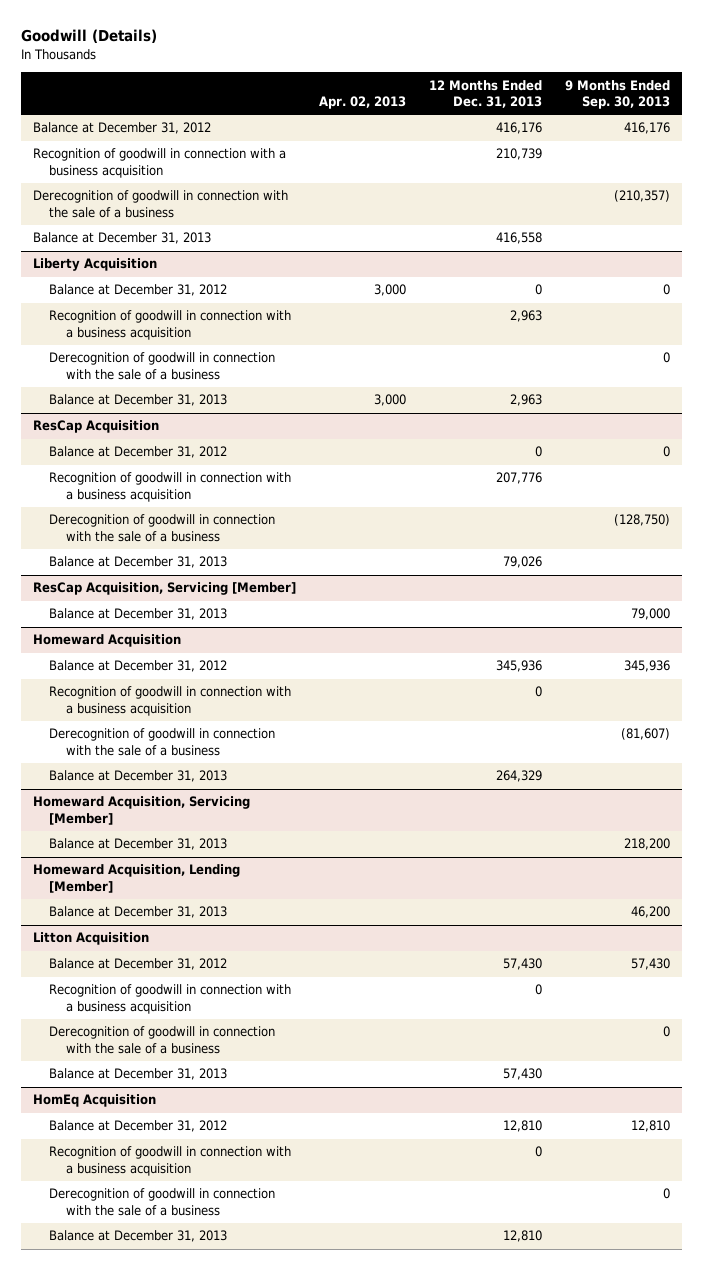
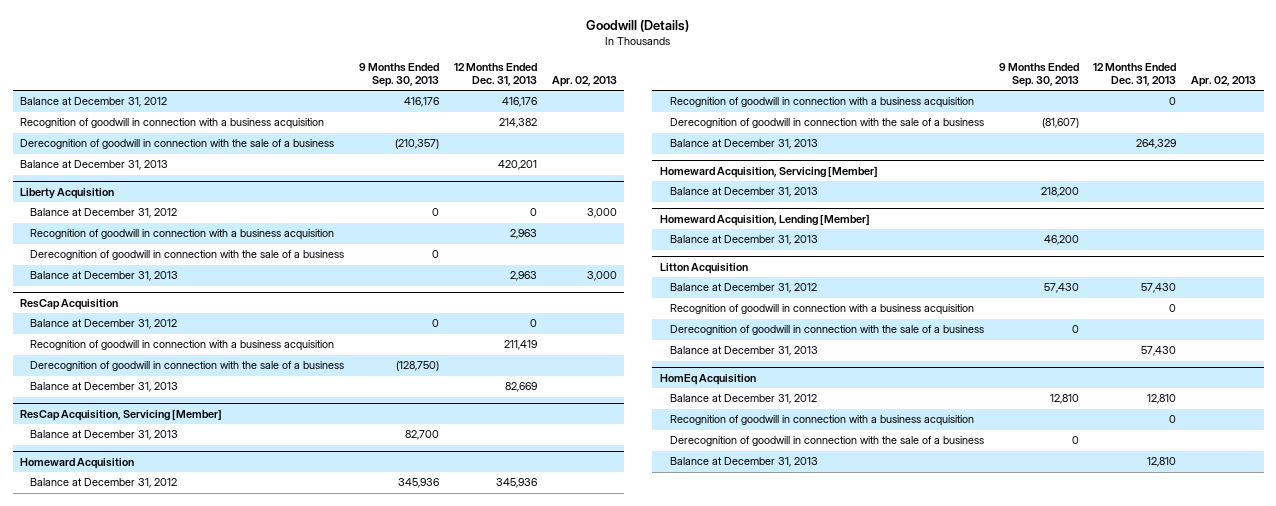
- | Apr. 02, 2013 | 12 Months Ended Dec. 31, 2013 | 9 Months Ended Sep. 30, 2013
+ | 9 Months Ended Sep. 30, 2013 | 12 Months Ended Dec. 31, 2013 | Apr. 02, 2013
- Recognition of goodwill in connection with a business acquisition | | 210,739 |
+ Recognition of goodwill in connection with a business acquisition | | 214,382 |
- Balance at December 31, 2013 | | 416,558 |
+ Balance at December 31, 2013 | | 420,201 |
@ ResCap Acquisition
- Recognition of goodwill in connection with a business acquisition | | 207,776 |
+ Recognition of goodwill in connection with a business acquisition | | 211,419 |
- Balance at December 31, 2013 | | 79,026 |
+ Balance at December 31, 2013 | | 82,669 |
@ ResCap Acquisition, Servicing [Member]
- Balance at December 31, 2013 | | | 79,000
+ Balance at December 31, 2013 | 82,700 | |

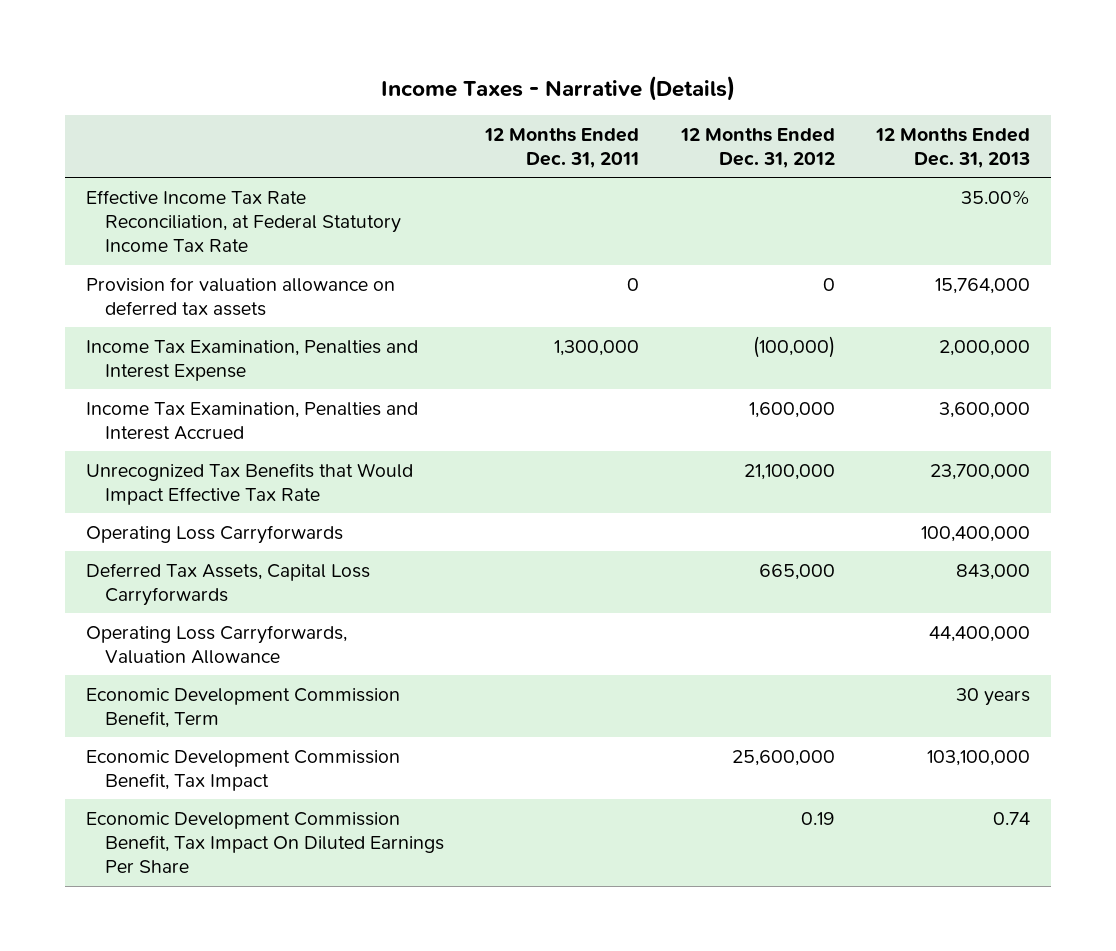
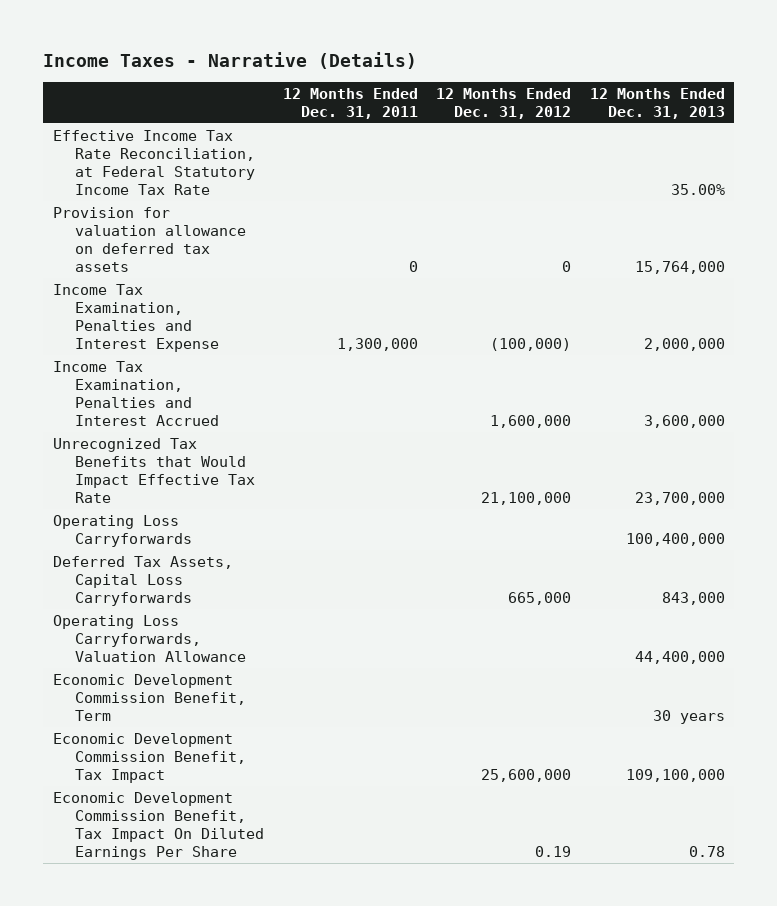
- Economic Development Commission Benefit, Tax Impact | | 25,600,000 | 103,100,000
- Economic Development Commission Benefit, Tax Impact On Diluted Earnings Per Share | | 0.19 | 0.74
+ Economic Development Commission Benefit, Tax Impact | | 25,600,000 | 109,100,000
+ Economic Development Commission Benefit, Tax Impact On Diluted Earnings Per Share | | 0.19 | 0.78

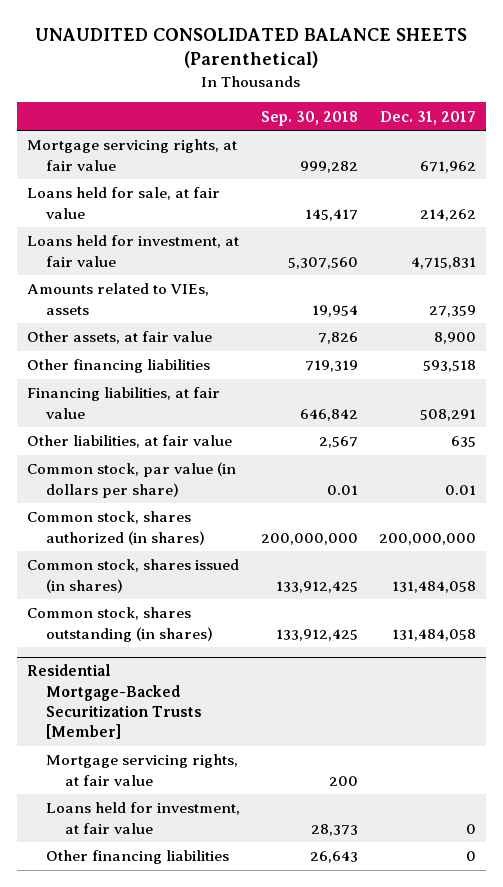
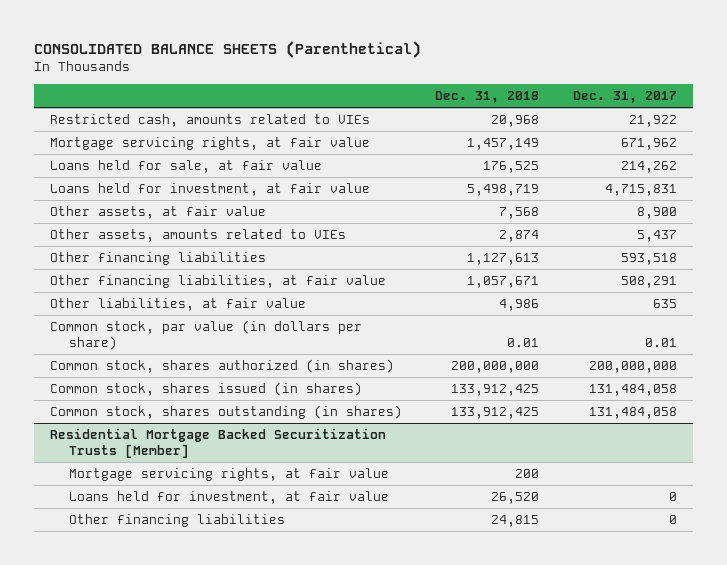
- UNAUDITED CONSOLIDATED BALANCE SHEETS (Parenthetical)
+ CONSOLIDATED BALANCE SHEETS (Parenthetical)
- | Sep. 30, 2018 | Dec. 31, 2017
+ | Dec. 31, 2018 | Dec. 31, 2017
+ Restricted cash, amounts related to VIEs | 20,968 | 21,922
- Amounts related to VIEs, assets | 19,954 | 27,359
+ Other assets, amounts related to VIEs | 2,874 | 5,437
- Financing liabilities, at fair value | 646,842 | 508,291
+ Other financing liabilities, at fair value | 1,057,671 | 508,291
- Residential Mortgage-Backed Securitization Trusts [Member]
+ Residential Mortgage Backed Securitization Trusts [Member]

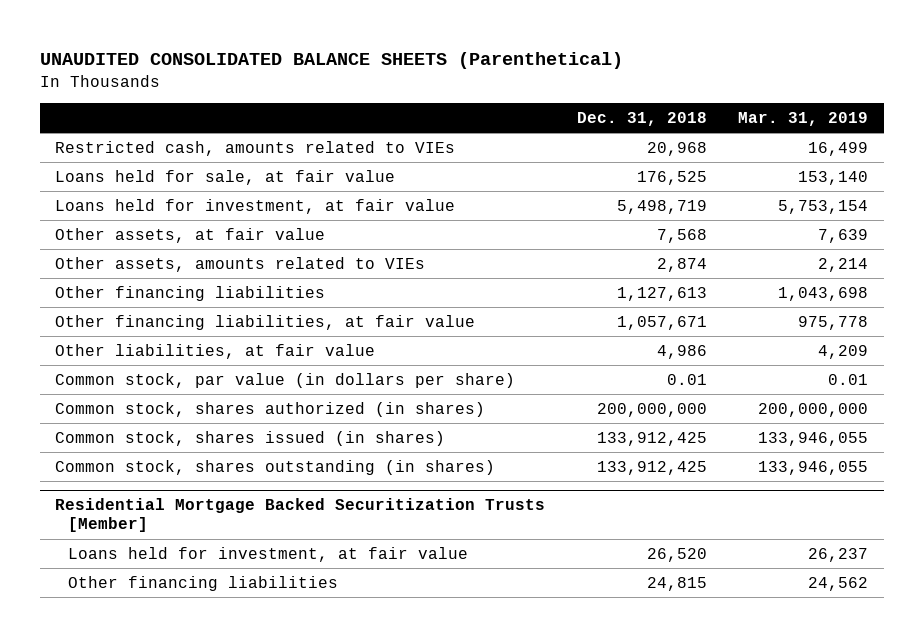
- CONSOLIDATED BALANCE SHEETS (Parenthetical)
+ UNAUDITED CONSOLIDATED BALANCE SHEETS (Parenthetical)
- | Dec. 31, 2018 | Dec. 31, 2017
+ | Dec. 31, 2018 | Mar. 31, 2019
- Mortgage servicing rights, at fair value | 1,457,149 | 671,962
@ Residential Mortgage Backed Securitization Trusts [Member]
- Mortgage servicing rights, at fair value | 200 |

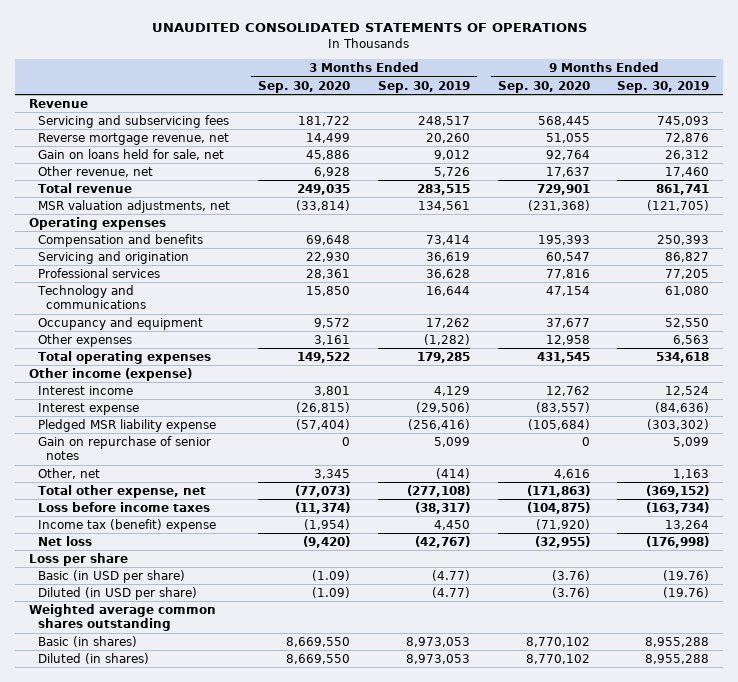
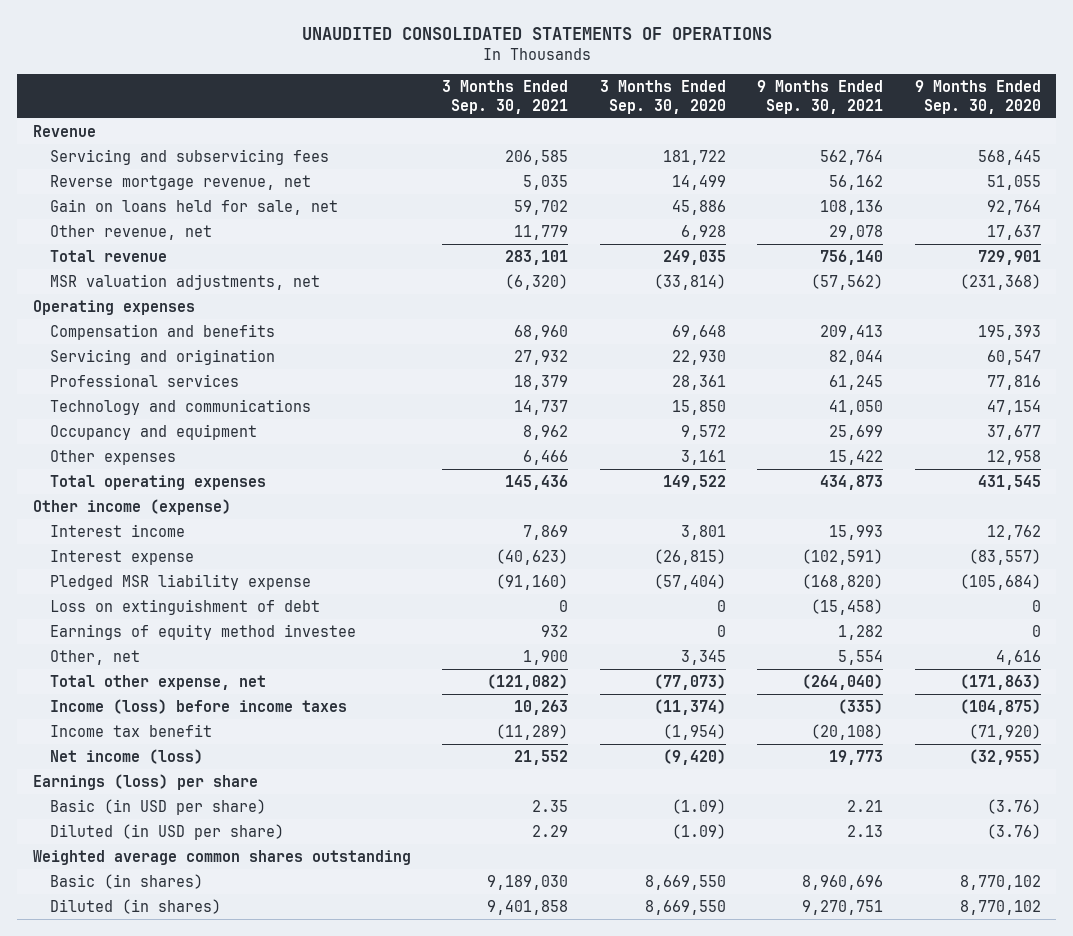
- | 3 Months Ended Sep. 30, 2020 | 3 Months Ended Sep. 30, 2019 | 9 Months Ended Sep. 30, 2020 | 9 Months Ended Sep. 30, 2019
+ | 3 Months Ended Sep. 30, 2021 | 3 Months Ended Sep. 30, 2020 | 9 Months Ended Sep. 30, 2021 | 9 Months Ended Sep. 30, 2020
- Gain on repurchase of senior notes | 0 | 5,099 | 0 | 5,099
+ Loss on extinguishment of debt | 0 | 0 | (15,458) | 0
+ Earnings of equity method investee | 932 | 0 | 1,282 | 0
- Loss before income taxes | (11,374) | (38,317) | (104,875) | (163,734)
- Income tax (benefit) expense | (1,954) | 4,450 | (71,920) | 13,264
- Net loss | (9,420) | (42,767) | (32,955) | (176,998)
- Loss per share
+ Income (loss) before income taxes | 10,263 | (11,374) | (335) | (104,875)
+ Income tax benefit | (11,289) | (1,954) | (20,108) | (71,920)
+ Net income (loss) | 21,552 | (9,420) | 19,773 | (32,955)
+ Earnings (loss) per share

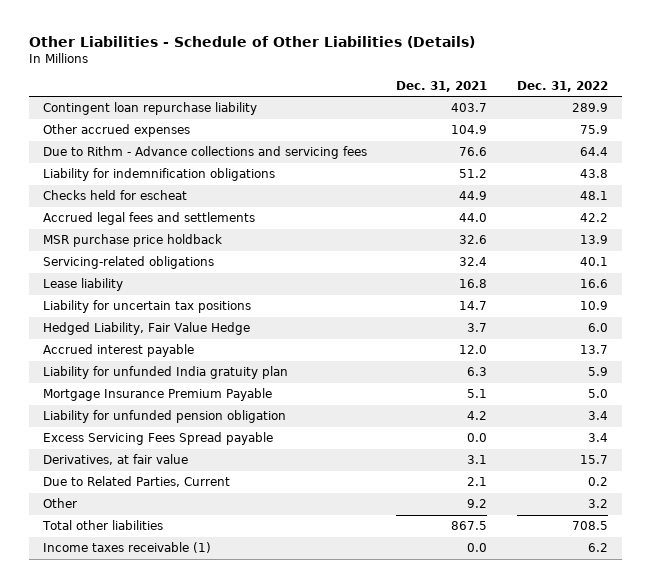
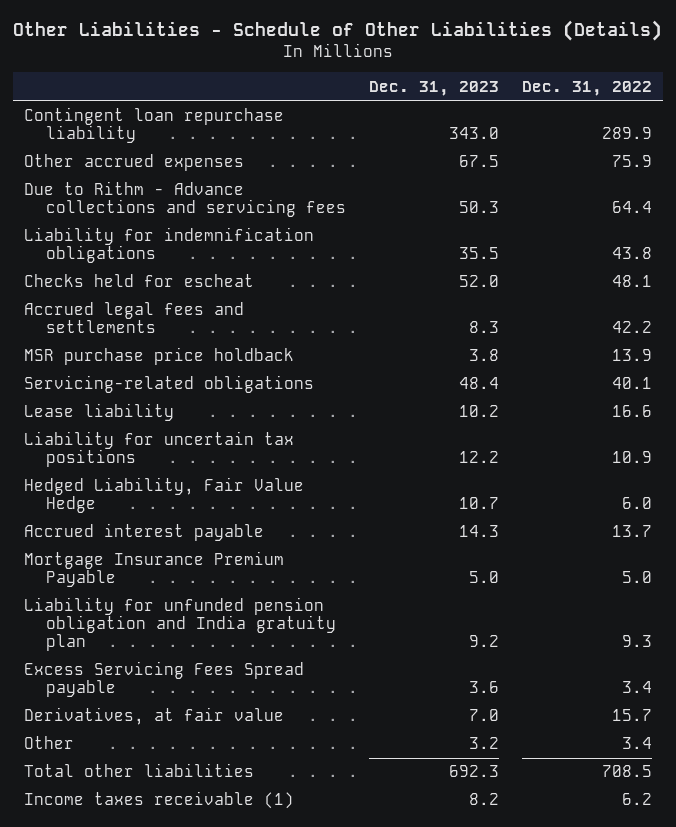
- | Dec. 31, 2021 | Dec. 31, 2022
+ | Dec. 31, 2023 | Dec. 31, 2022
- Liability for unfunded India gratuity plan | 6.3 | 5.9
- Liability for unfunded pension obligation | 4.2 | 3.4
+ Liability for unfunded pension obligation and India gratuity plan | 9.2 | 9.3
- Due to Related Parties, Current | 2.1 | 0.2
- Other | 9.2 | 3.2
+ Other | 3.2 | 3.4

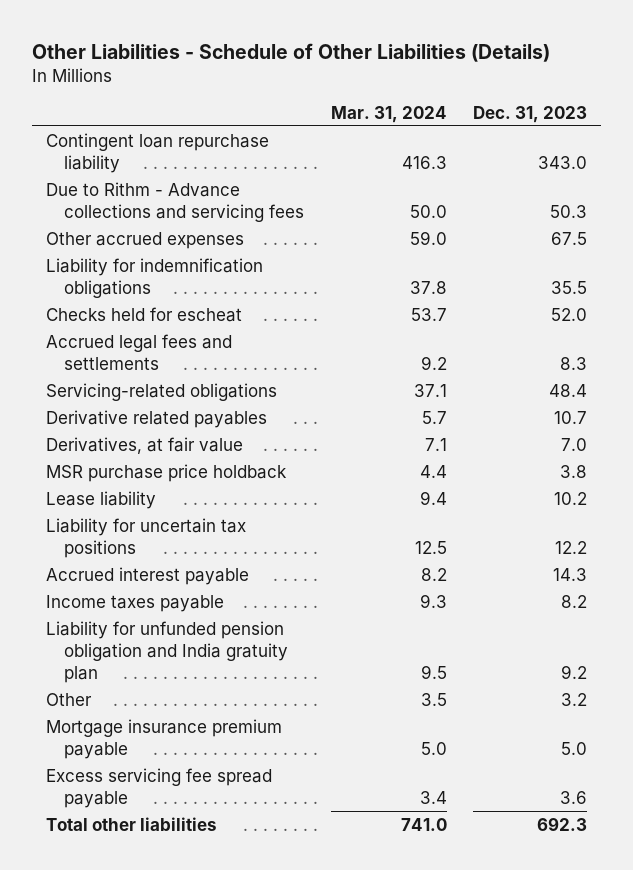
- | Dec. 31, 2023 | Dec. 31, 2022
+ | Mar. 31, 2024 | Dec. 31, 2023
moved down: Other accrued expenses | 59.0 | 67.5
+ Derivative related payables | 5.7 | 10.7
moved up: Derivatives, at fair value | 7.1 | 7.0
moved down: MSR purchase price holdback | 4.4 | 3.8
- Hedged Liability, Fair Value Hedge | 10.7 | 6.0
- Mortgage Insurance Premium Payable | 5.0 | 5.0
+ Income taxes payable | 9.3 | 8.2
- Excess Servicing Fees Spread payable | 3.6 | 3.4
+ Mortgage insurance premium payable | 5.0 | 5.0
+ Excess servicing fee spread payable | 3.4 | 3.6
- Income taxes receivable (1) | 8.2 | 6.2

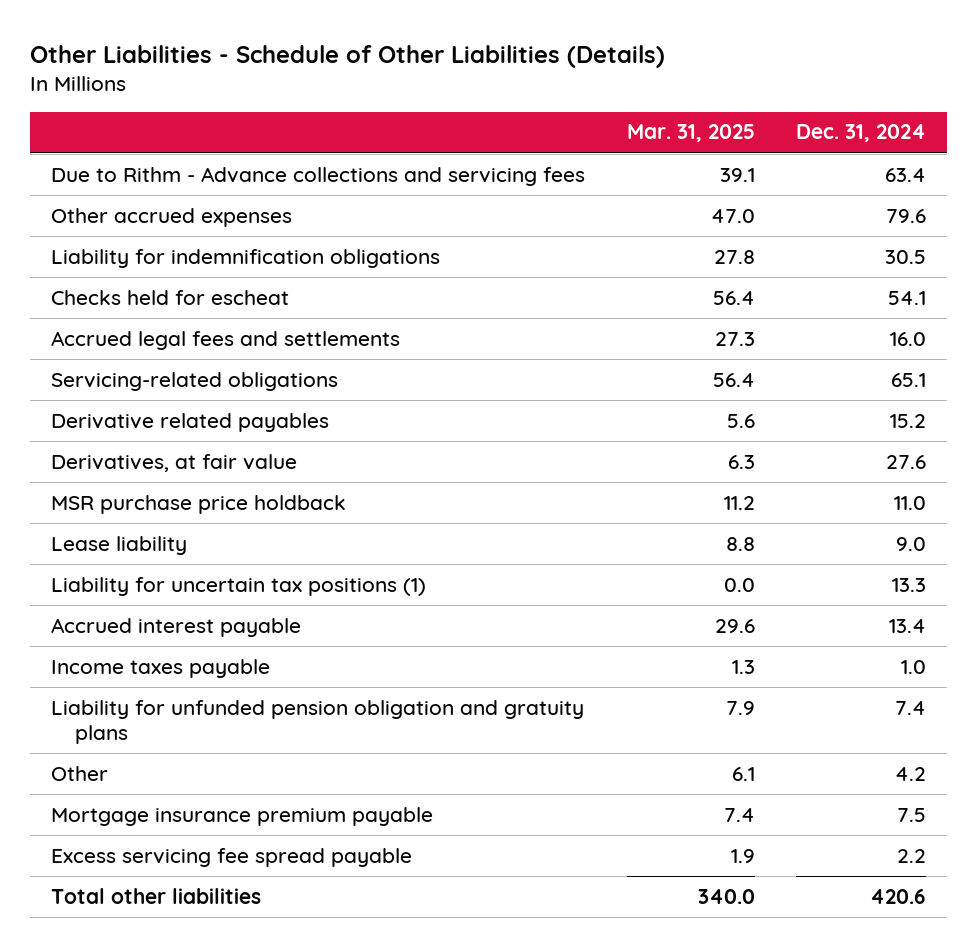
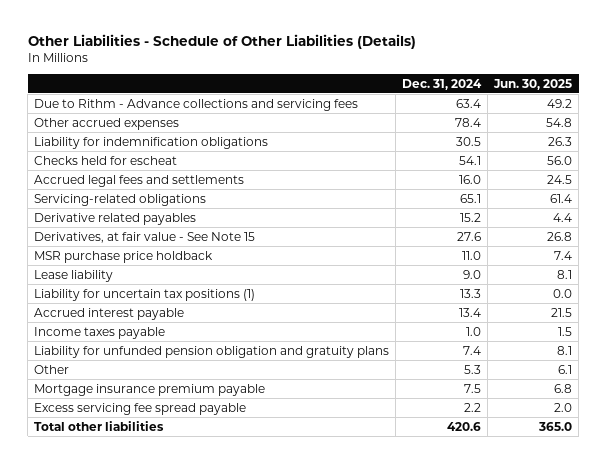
- | Mar. 31, 2025 | Dec. 31, 2024
+ | Dec. 31, 2024 | Jun. 30, 2025
- Other accrued expenses | 47.0 | 79.6
+ Other accrued expenses | 78.4 | 54.8
- Derivatives, at fair value | 6.3 | 27.6
+ Derivatives, at fair value - See Note 15 | 27.6 | 26.8
- Other | 6.1 | 4.2
+ Other | 5.3 | 6.1

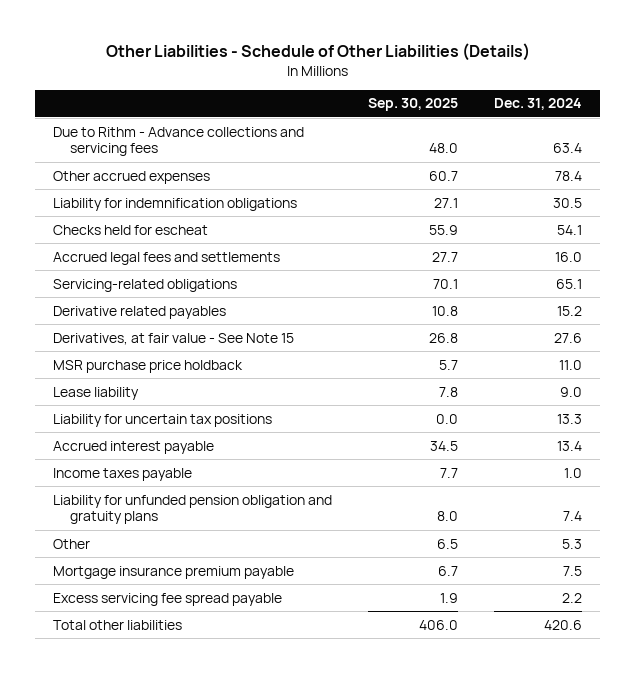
- | Dec. 31, 2024 | Jun. 30, 2025
+ | Sep. 30, 2025 | Dec. 31, 2024
- Liability for uncertain tax positions (1) | 13.3 | 0.0
+ Liability for uncertain tax positions | 0.0 | 13.3

